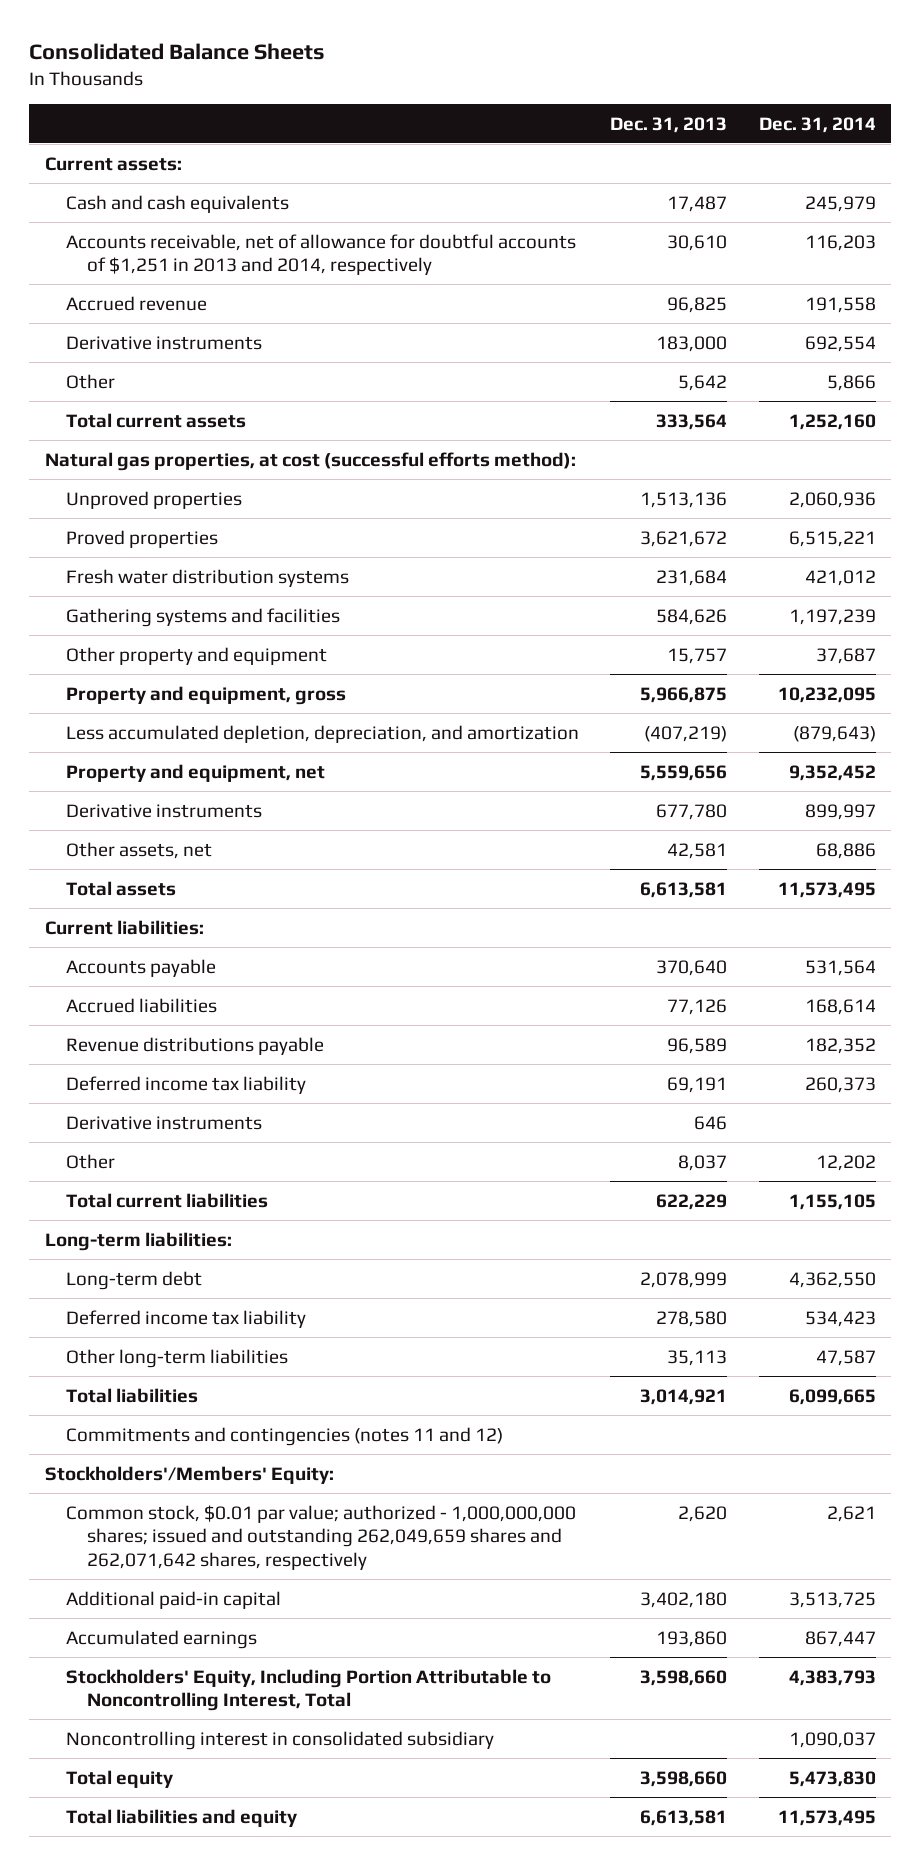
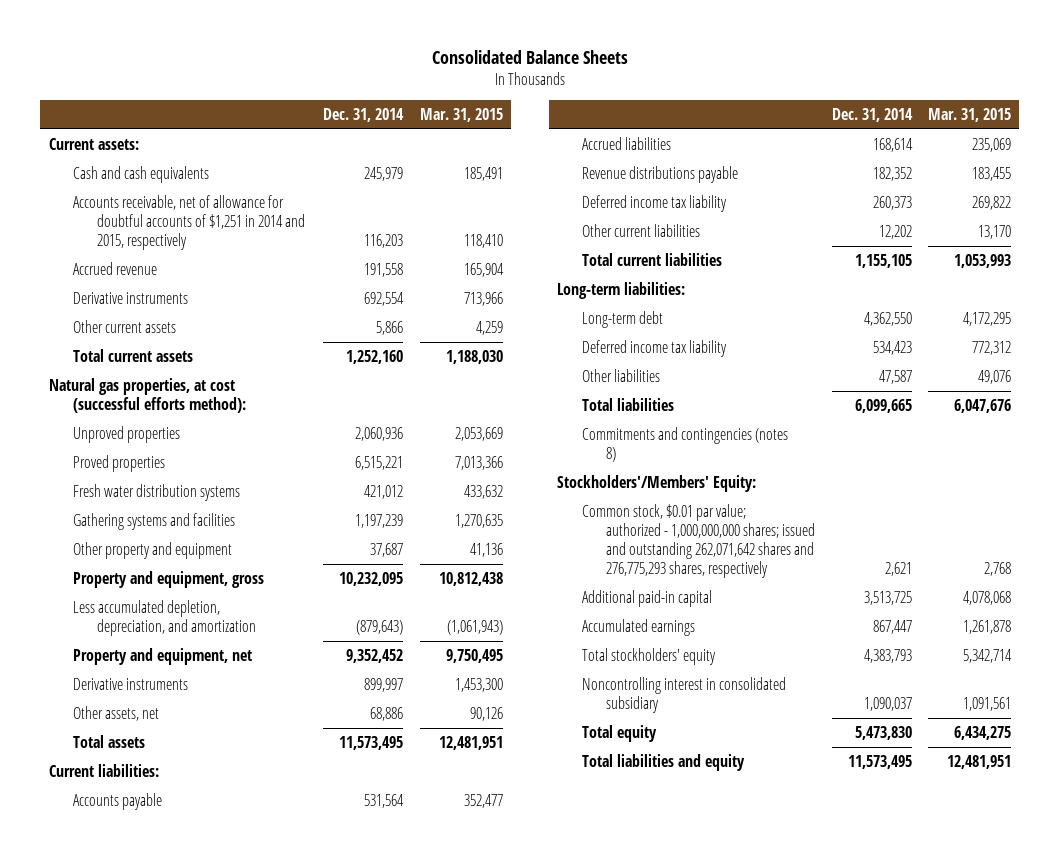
- | Dec. 31, 2013 | Dec. 31, 2014
+ | Dec. 31, 2014 | Mar. 31, 2015
- Accounts receivable, net of allowance for doubtful accounts of $1,251 in 2013 and 2014, respectively | 30,610 | 116,203
+ Accounts receivable, net of allowance for doubtful accounts of $1,251 in 2014 and 2015, respectively | 116,203 | 118,410
- Other | 5,642 | 5,866
+ Other current assets | 5,866 | 4,259
- Derivative instruments | 646 |
- Other | 8,037 | 12,202
+ Other current liabilities | 12,202 | 13,170
- Other long-term liabilities | 35,113 | 47,587
+ Other liabilities | 47,587 | 49,076
- Commitments and contingencies (notes 11 and 12)
+ Commitments and contingencies (notes 8)
- Common stock, $0.01 par value; authorized - 1,000,000,000 shares; issued and outstanding 262,049,659 shares and 262,071,642 shares, respectively | 2,620 | 2,621
+ Common stock, $0.01 par value; authorized - 1,000,000,000 shares; issued and outstanding 262,071,642 shares and 276,775,293 shares, respectively | 2,621 | 2,768
- Stockholders' Equity, Including Portion Attributable to Noncontrolling Interest, Total | 3,598,660 | 4,383,793
+ Total stockholders' equity | 4,383,793 | 5,342,714

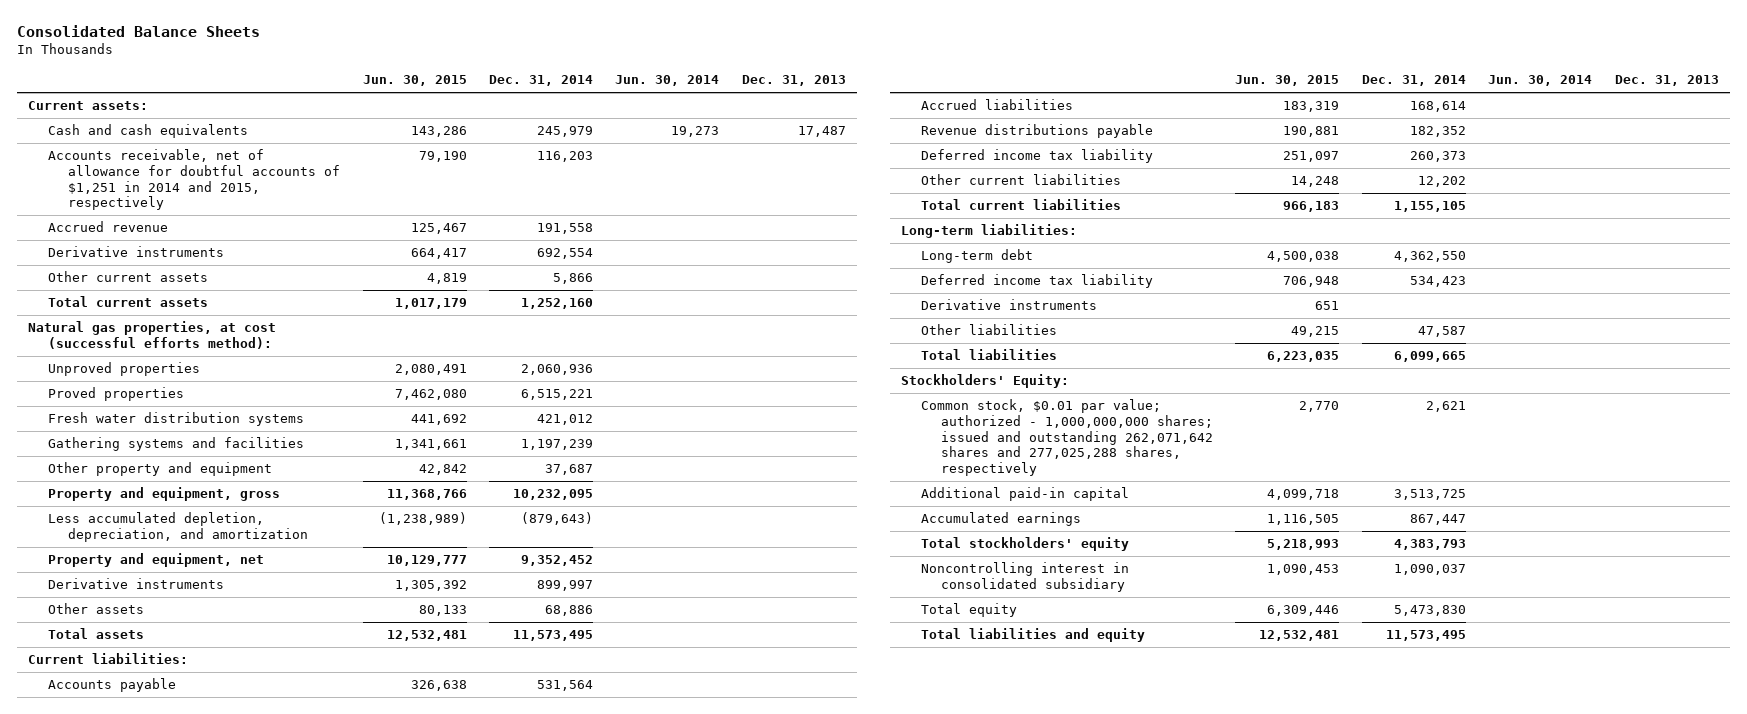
- | Dec. 31, 2014 | Mar. 31, 2015
+ | Jun. 30, 2015 | Dec. 31, 2014 | Jun. 30, 2014 | Dec. 31, 2013
- Other assets, net | 68,886 | 90,126
+ Other assets | 80,133 | 68,886 | |
+ Derivative instruments | 651 | | |
- Commitments and contingencies (notes 8)
- Stockholders'/Members' Equity:
- Common stock, $0.01 par value; authorized - 1,000,000,000 shares; issued and outstanding 262,071,642 shares and 276,775,293 shares, respectively | 2,621 | 2,768
+ Stockholders' Equity:
+ Common stock, $0.01 par value; authorized - 1,000,000,000 shares; issued and outstanding 262,071,642 shares and 277,025,288 shares, respectively | 2,770 | 2,621 | |

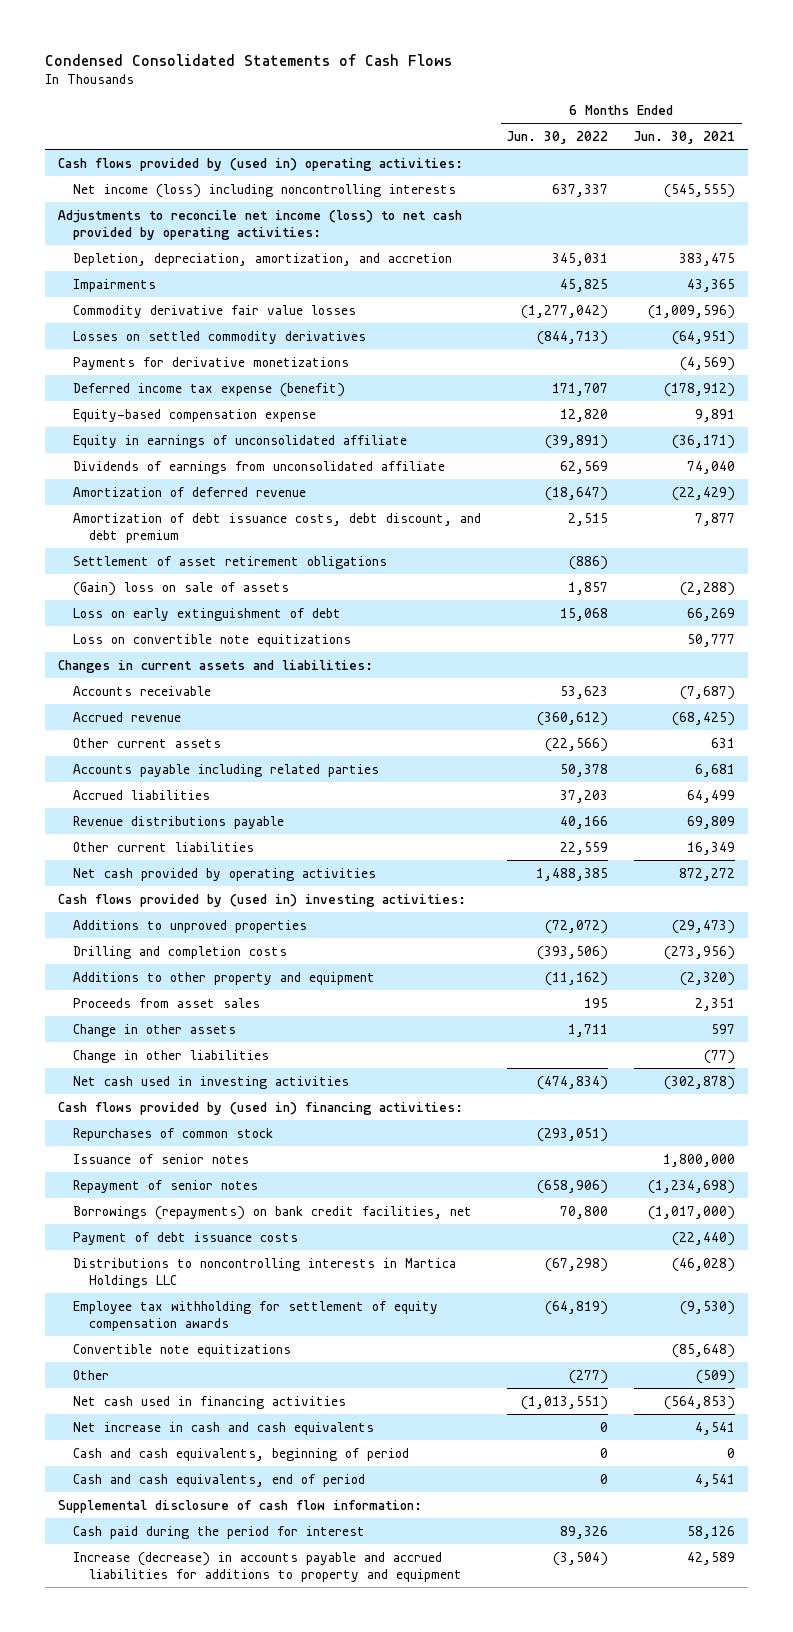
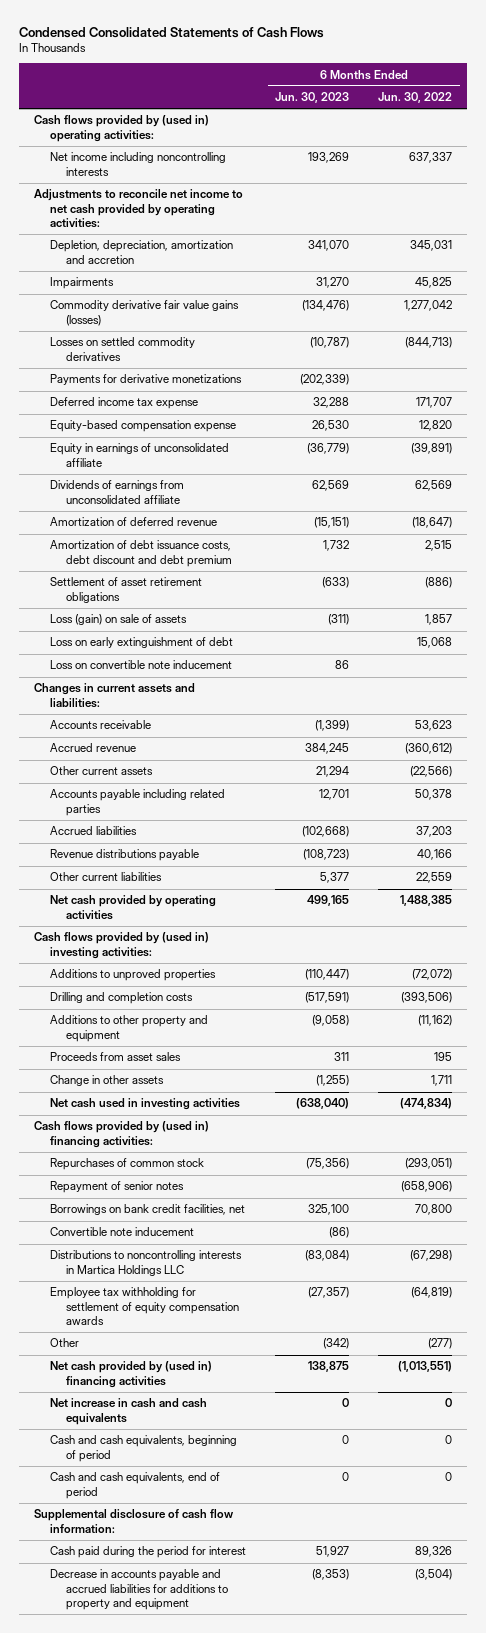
- | 6 Months Ended Jun. 30, 2022 | 6 Months Ended Jun. 30, 2021
+ | 6 Months Ended Jun. 30, 2023 | 6 Months Ended Jun. 30, 2022
- Net income (loss) including noncontrolling interests | 637,337 | (545,555)
- Adjustments to reconcile net income (loss) to net cash provided by operating activities:
- Depletion, depreciation, amortization, and accretion | 345,031 | 383,475
+ Net income including noncontrolling interests | 193,269 | 637,337
+ Adjustments to reconcile net income to net cash provided by operating activities:
+ Depletion, depreciation, amortization and accretion | 341,070 | 345,031
- Commodity derivative fair value losses | (1,277,042) | (1,009,596)
+ Commodity derivative fair value gains (losses) | (134,476) | 1,277,042
- Deferred income tax expense (benefit) | 171,707 | (178,912)
+ Deferred income tax expense | 32,288 | 171,707
- Amortization of debt issuance costs, debt discount, and debt premium | 2,515 | 7,877
+ Amortization of debt issuance costs, debt discount and debt premium | 1,732 | 2,515
- (Gain) loss on sale of assets | 1,857 | (2,288)
+ Loss (gain) on sale of assets | (311) | 1,857
- Loss on convertible note equitizations | | 50,777
+ Loss on convertible note inducement | 86 |
- Change in other liabilities | | (77)
- Issuance of senior notes | | 1,800,000
- Borrowings (repayments) on bank credit facilities, net | 70,800 | (1,017,000)
- Payment of debt issuance costs | | (22,440)
+ Borrowings on bank credit facilities, net | 325,100 | 70,800
+ Convertible note inducement | (86) |
- Convertible note equitizations | | (85,648)
- Net cash used in financing activities | (1,013,551) | (564,853)
+ Net cash provided by (used in) financing activities | 138,875 | (1,013,551)
- Increase (decrease) in accounts payable and accrued liabilities for additions to property and equipment | (3,504) | 42,589
+ Decrease in accounts payable and accrued liabilities for additions to property and equipment | (8,353) | (3,504)

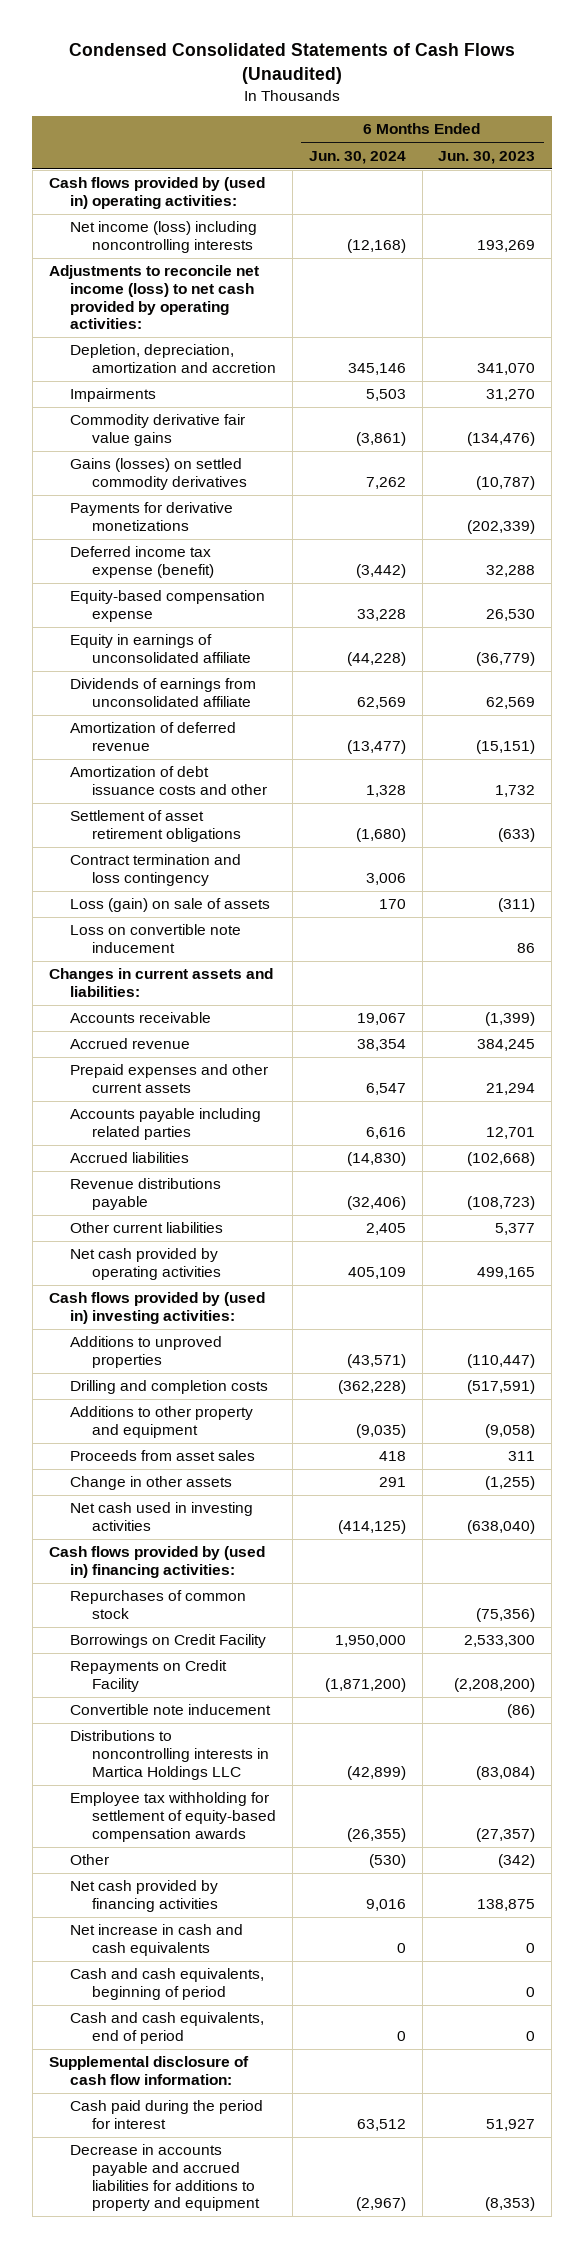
- Condensed Consolidated Statements of Cash Flows
+ Condensed Consolidated Statements of Cash Flows (Unaudited)
- | 6 Months Ended Jun. 30, 2023 | 6 Months Ended Jun. 30, 2022
+ | 6 Months Ended Jun. 30, 2024 | 6 Months Ended Jun. 30, 2023
- Net income including noncontrolling interests | 193,269 | 637,337
- Adjustments to reconcile net income to net cash provided by operating activities:
+ Net income (loss) including noncontrolling interests | (12,168) | 193,269
+ Adjustments to reconcile net income (loss) to net cash provided by operating activities:
- Commodity derivative fair value gains (losses) | (134,476) | 1,277,042
- Losses on settled commodity derivatives | (10,787) | (844,713)
+ Commodity derivative fair value gains | (3,861) | (134,476)
+ Gains (losses) on settled commodity derivatives | 7,262 | (10,787)
- Deferred income tax expense | 32,288 | 171,707
+ Deferred income tax expense (benefit) | (3,442) | 32,288
- Amortization of debt issuance costs, debt discount and debt premium | 1,732 | 2,515
+ Amortization of debt issuance costs and other | 1,328 | 1,732
+ Contract termination and loss contingency | 3,006 |
- Loss on early extinguishment of debt | | 15,068
- Other current assets | 21,294 | (22,566)
+ Prepaid expenses and other current assets | 6,547 | 21,294
- Repayment of senior notes | | (658,906)
- Borrowings on bank credit facilities, net | 325,100 | 70,800
+ Borrowings on Credit Facility | 1,950,000 | 2,533,300
+ Repayments on Credit Facility | (1,871,200) | (2,208,200)
- Employee tax withholding for settlement of equity compensation awards | (27,357) | (64,819)
+ Employee tax withholding for settlement of equity-based compensation awards | (26,355) | (27,357)
- Net cash provided by (used in) financing activities | 138,875 | (1,013,551)
+ Net cash provided by financing activities | 9,016 | 138,875

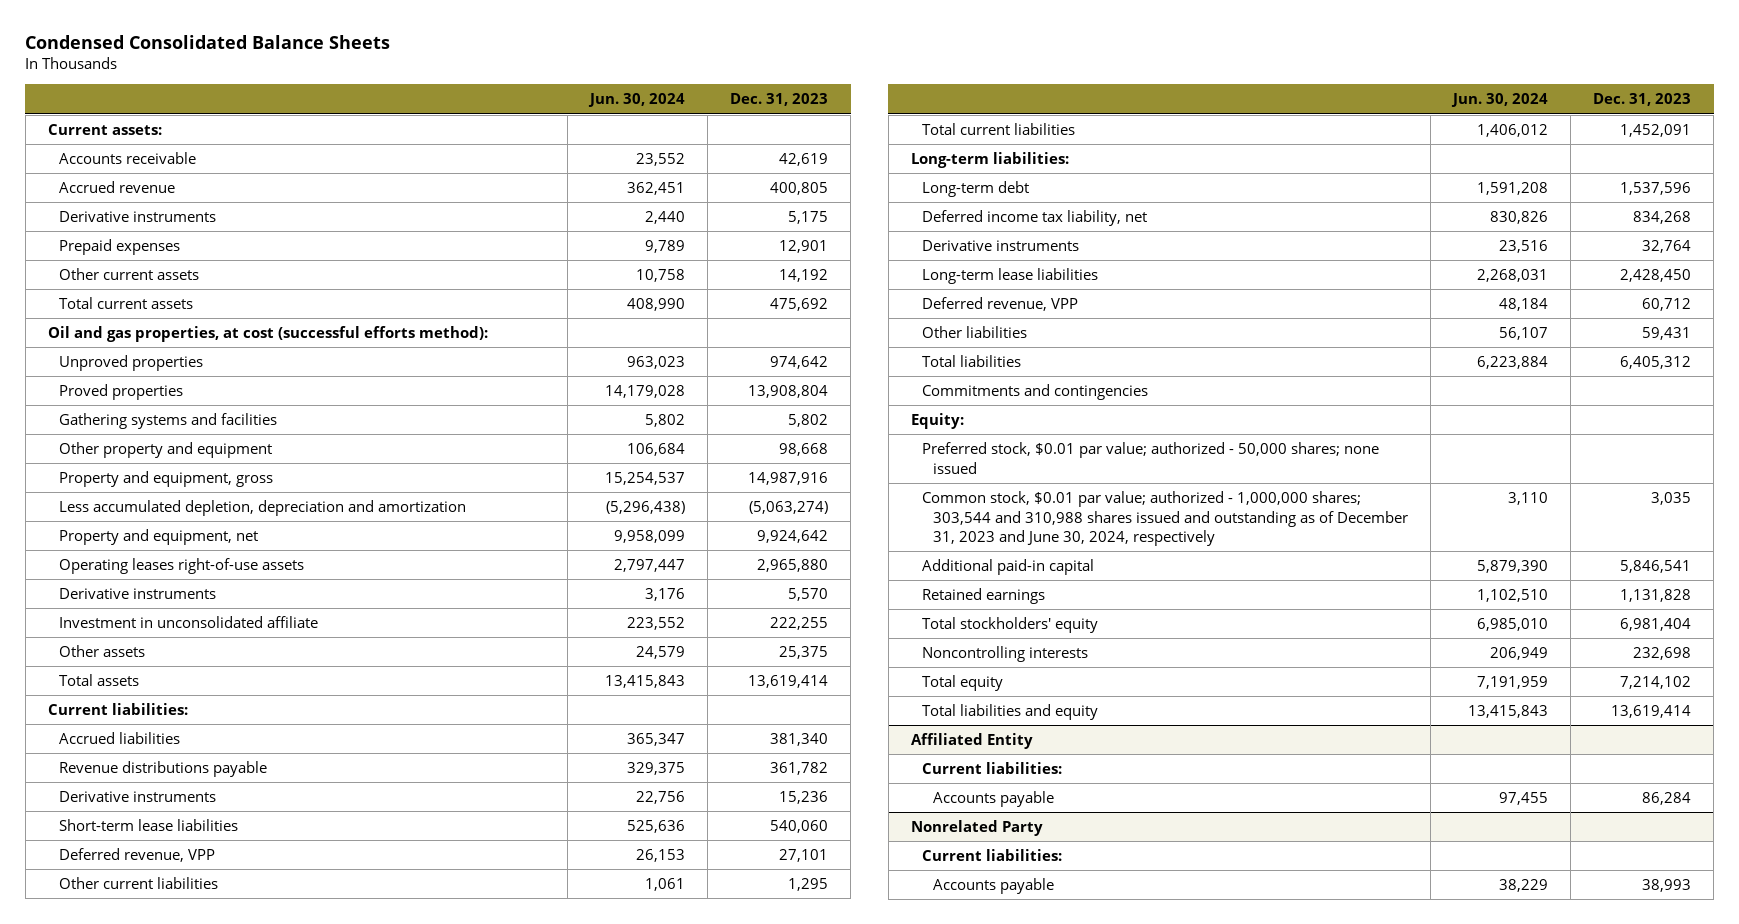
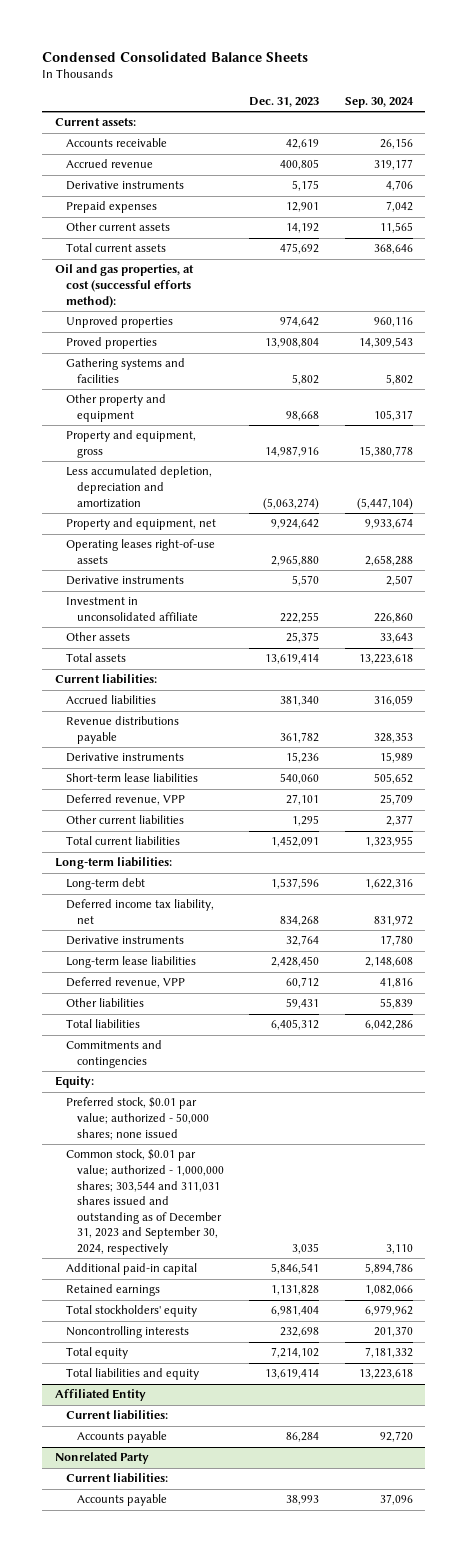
- | Jun. 30, 2024 | Dec. 31, 2023
+ | Dec. 31, 2023 | Sep. 30, 2024
- Common stock, $0.01 par value; authorized - 1,000,000 shares; 303,544 and 310,988 shares issued and outstanding as of December 31, 2023 and June 30, 2024, respectively | 3,110 | 3,035
+ Common stock, $0.01 par value; authorized - 1,000,000 shares; 303,544 and 311,031 shares issued and outstanding as of December 31, 2023 and September 30, 2024, respectively | 3,035 | 3,110

